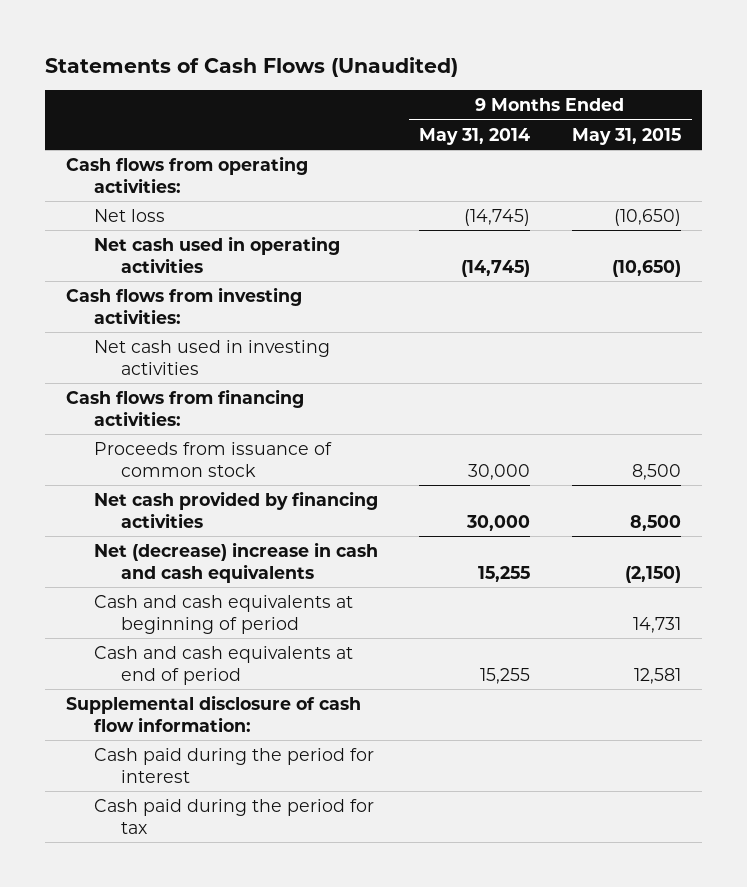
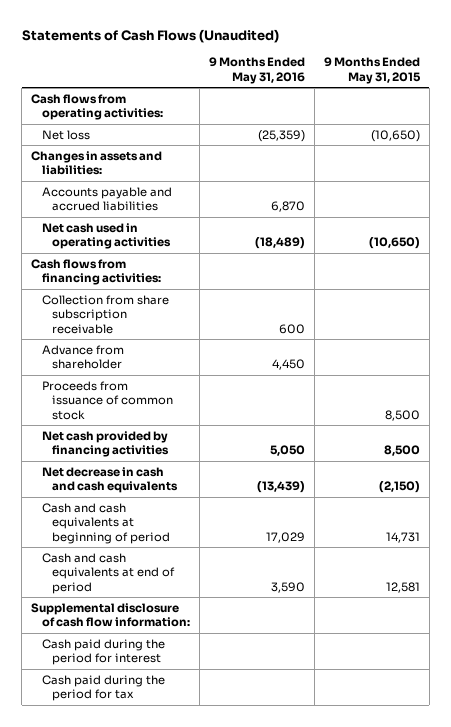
- | 9 Months Ended May 31, 2014 | 9 Months Ended May 31, 2015
+ | 9 Months Ended May 31, 2016 | 9 Months Ended May 31, 2015
+ Changes in assets and liabilities:
+ Accounts payable and accrued liabilities | 6,870 |
- Cash flows from investing activities:
- Net cash used in investing activities
+ Collection from share subscription receivable | 600 |
+ Advance from shareholder | 4,450 |
- Net (decrease) increase in cash and cash equivalents | 15,255 | (2,150)
+ Net decrease in cash and cash equivalents | (13,439) | (2,150)

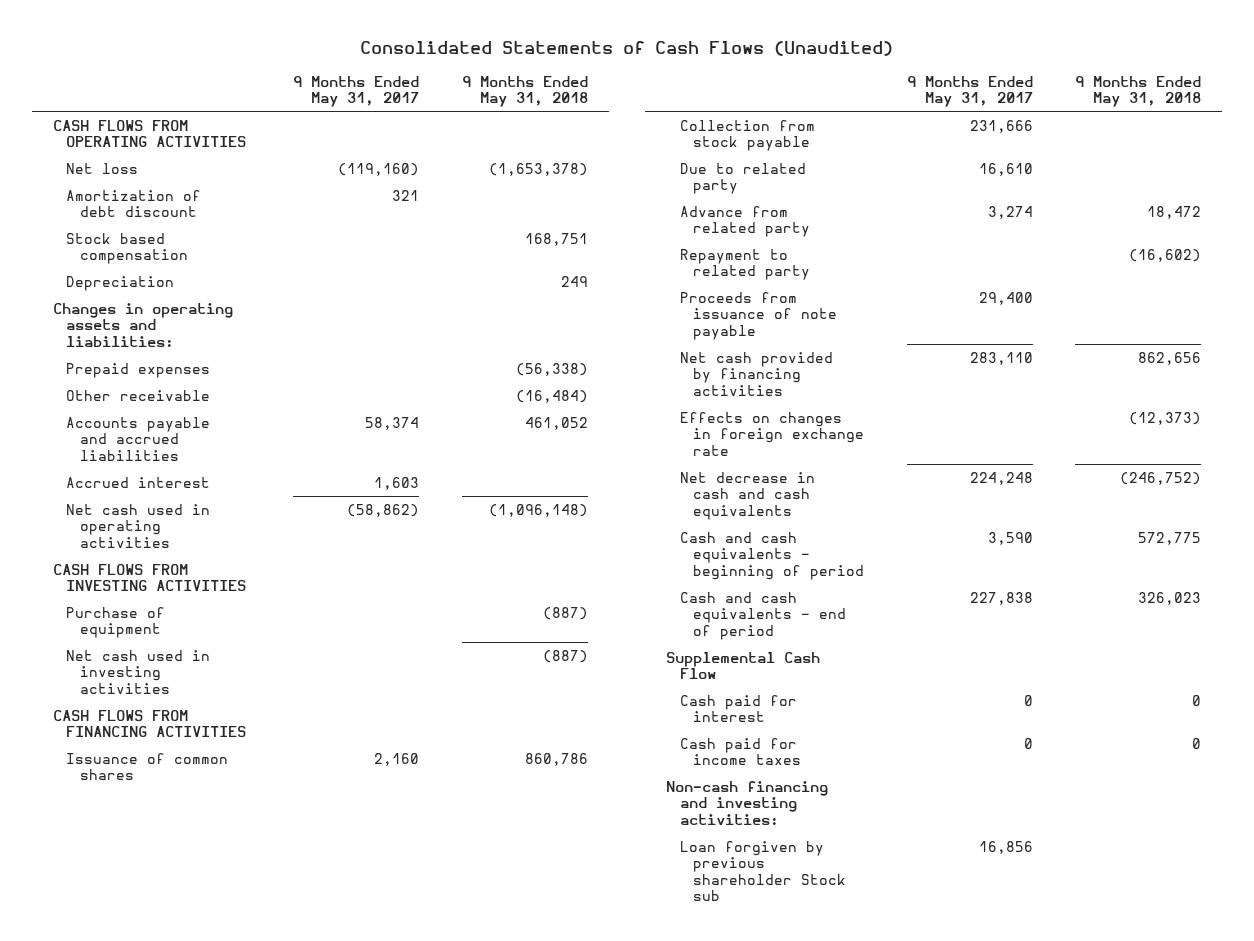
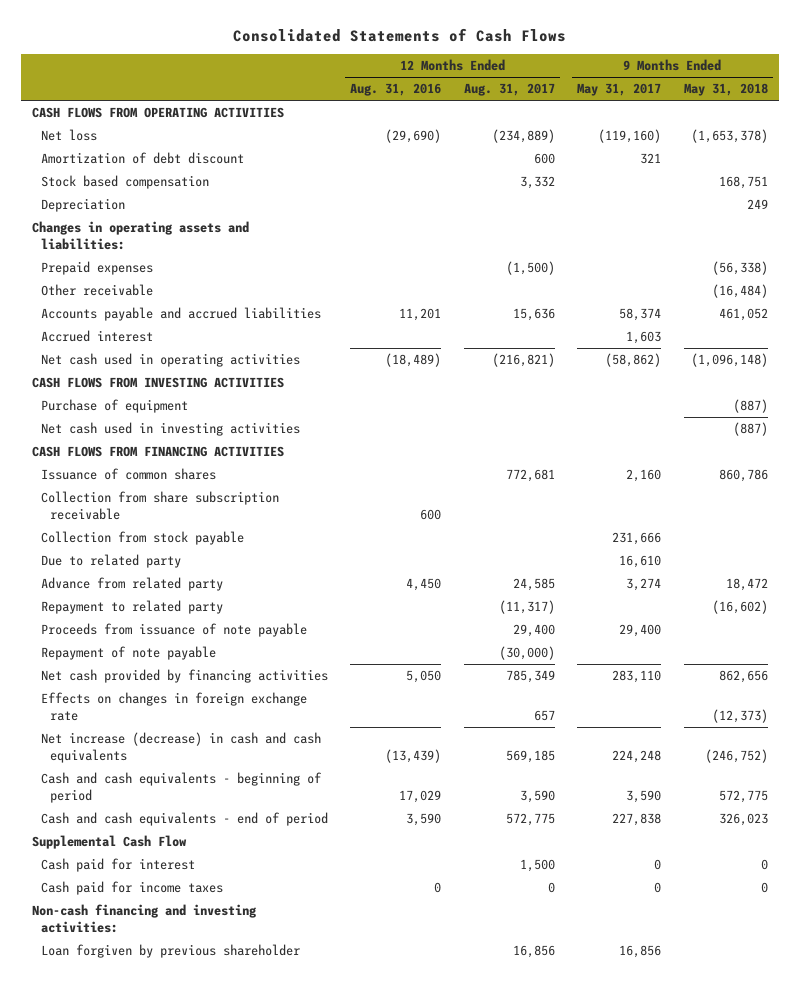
- Consolidated Statements of Cash Flows (Unaudited)
+ Consolidated Statements of Cash Flows
- | 9 Months Ended May 31, 2017 | 9 Months Ended May 31, 2018
+ | 12 Months Ended Aug. 31, 2016 | 12 Months Ended Aug. 31, 2017 | 9 Months Ended May 31, 2017 | 9 Months Ended May 31, 2018
+ Collection from share subscription receivable | 600 | | |
+ Repayment of note payable | | (30,000) | |
- Net decrease in cash and cash equivalents | 224,248 | (246,752)
+ Net increase (decrease) in cash and cash equivalents | (13,439) | 569,185 | 224,248 | (246,752)
- Loan forgiven by previous shareholder Stock sub | 16,856 |
+ Loan forgiven by previous shareholder | | 16,856 | 16,856 |

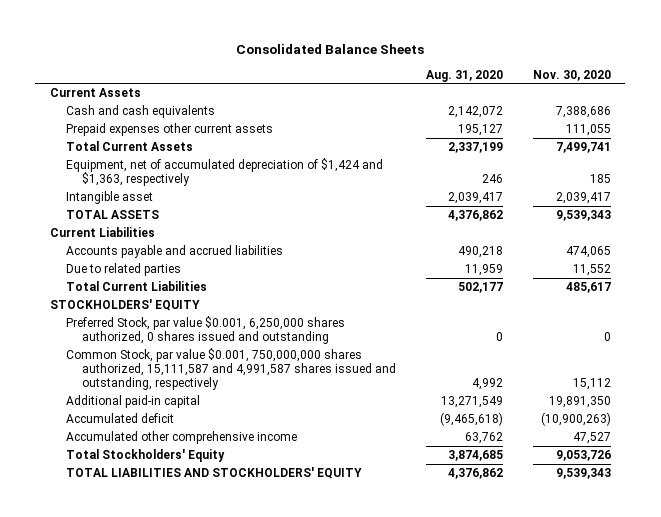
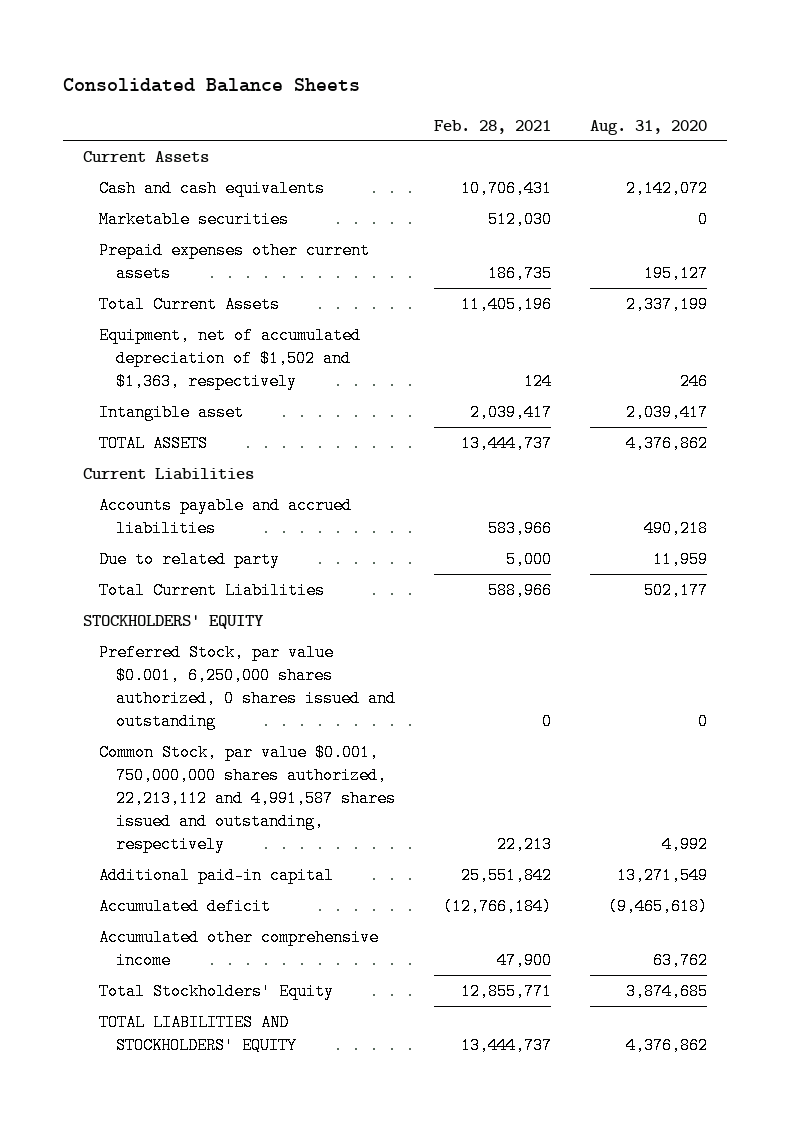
- | Aug. 31, 2020 | Nov. 30, 2020
+ | Feb. 28, 2021 | Aug. 31, 2020
+ Marketable securities | 512,030 | 0
- Equipment, net of accumulated depreciation of $1,424 and $1,363, respectively | 246 | 185
+ Equipment, net of accumulated depreciation of $1,502 and $1,363, respectively | 124 | 246
- Due to related parties | 11,959 | 11,552
+ Due to related party | 5,000 | 11,959
- Common Stock, par value $0.001, 750,000,000 shares authorized, 15,111,587 and 4,991,587 shares issued and outstanding, respectively | 4,992 | 15,112
+ Common Stock, par value $0.001, 750,000,000 shares authorized, 22,213,112 and 4,991,587 shares issued and outstanding, respectively | 22,213 | 4,992

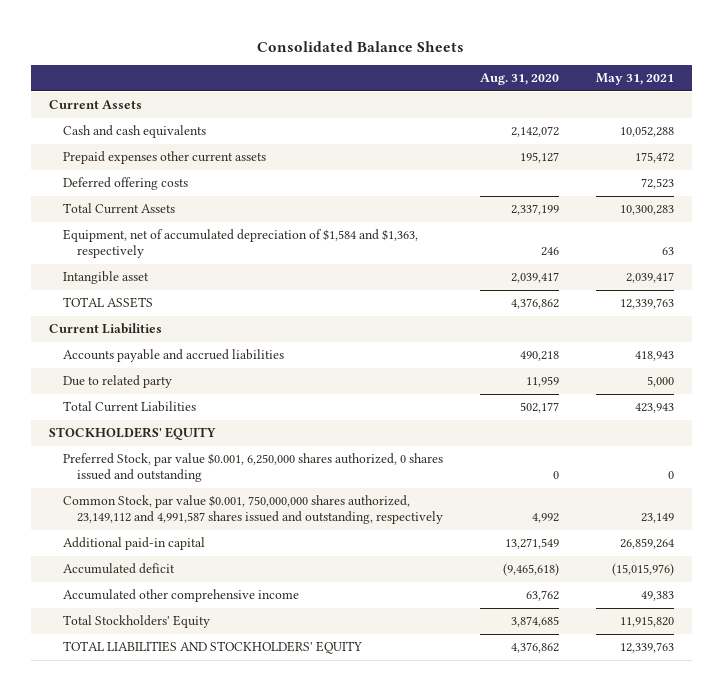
- | Feb. 28, 2021 | Aug. 31, 2020
+ | Aug. 31, 2020 | May 31, 2021
- Marketable securities | 512,030 | 0
+ Deferred offering costs | | 72,523
- Equipment, net of accumulated depreciation of $1,502 and $1,363, respectively | 124 | 246
+ Equipment, net of accumulated depreciation of $1,584 and $1,363, respectively | 246 | 63
- Common Stock, par value $0.001, 750,000,000 shares authorized, 22,213,112 and 4,991,587 shares issued and outstanding, respectively | 22,213 | 4,992
+ Common Stock, par value $0.001, 750,000,000 shares authorized, 23,149,112 and 4,991,587 shares issued and outstanding, respectively | 4,992 | 23,149

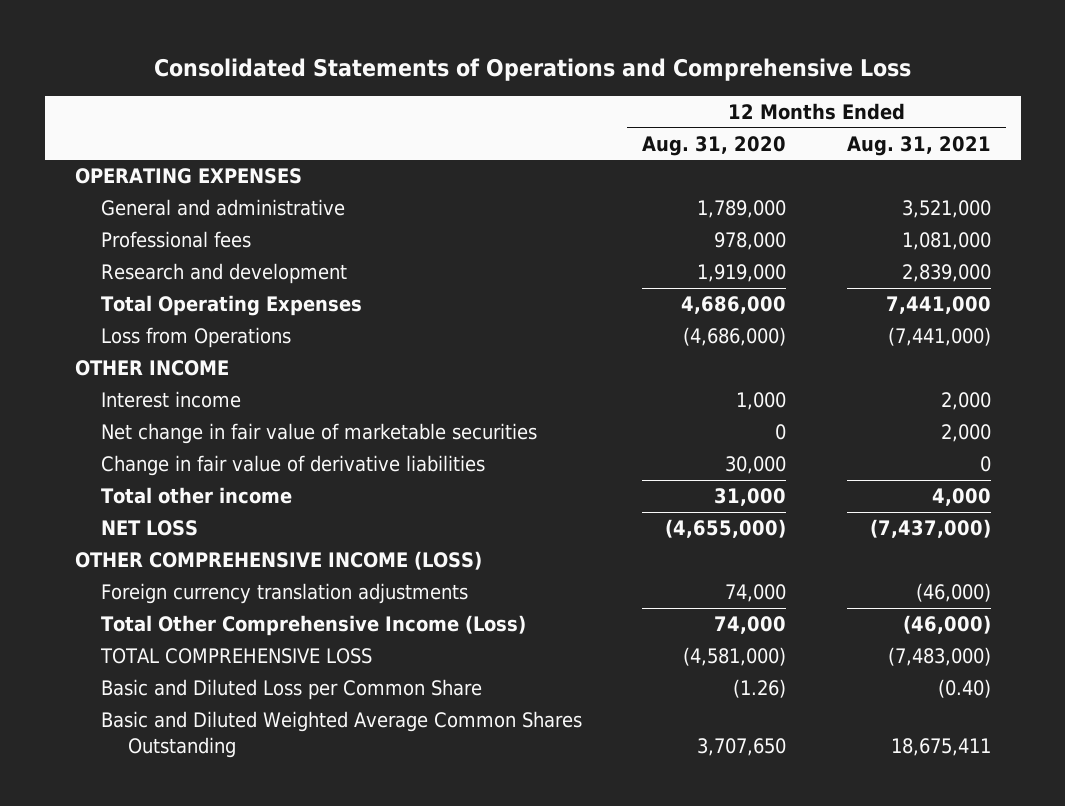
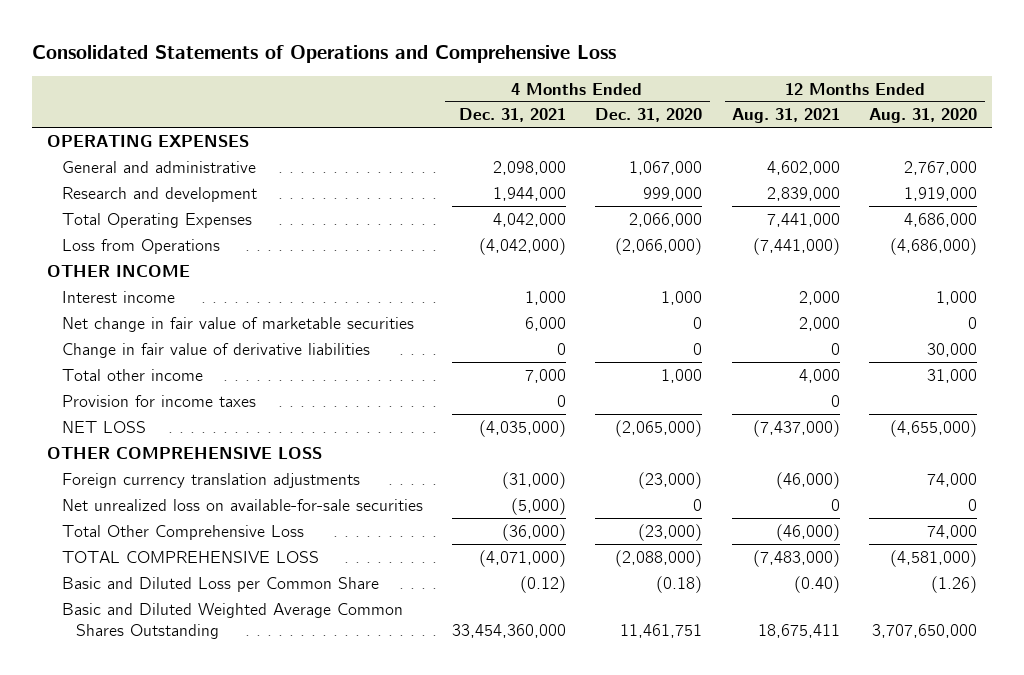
- | 12 Months Ended Aug. 31, 2020 | 12 Months Ended Aug. 31, 2021
+ | 4 Months Ended Dec. 31, 2021 | 4 Months Ended Dec. 31, 2020 | 12 Months Ended Aug. 31, 2021 | 12 Months Ended Aug. 31, 2020
- General and administrative | 1,789,000 | 3,521,000
- Professional fees | 978,000 | 1,081,000
+ General and administrative | 2,098,000 | 1,067,000 | 4,602,000 | 2,767,000
+ Provision for income taxes | 0 | | 0 |
- OTHER COMPREHENSIVE INCOME (LOSS)
+ OTHER COMPREHENSIVE LOSS
- Total Other Comprehensive Income (Loss) | 74,000 | (46,000)
+ Net unrealized loss on available-for-sale securities | (5,000) | 0 | 0 | 0
+ Total Other Comprehensive Loss | (36,000) | (23,000) | (46,000) | 74,000
- Basic and Diluted Weighted Average Common Shares Outstanding | 3,707,650 | 18,675,411
+ Basic and Diluted Weighted Average Common Shares Outstanding | 33,454,360,000 | 11,461,751 | 18,675,411 | 3,707,650,000

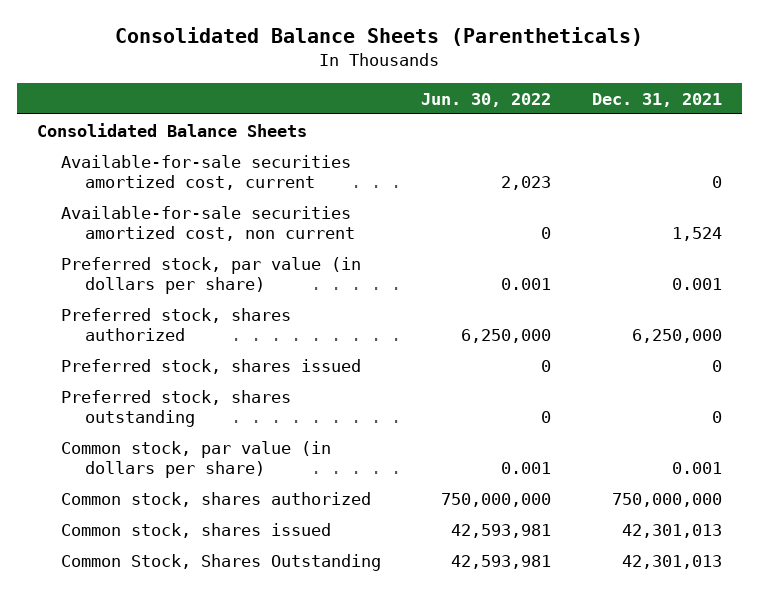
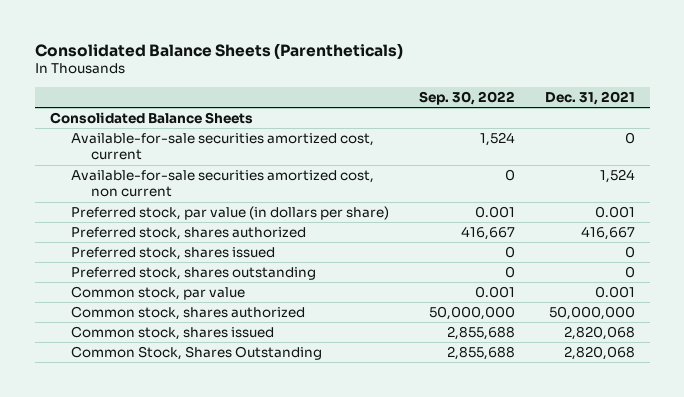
- | Jun. 30, 2022 | Dec. 31, 2021
+ | Sep. 30, 2022 | Dec. 31, 2021
- Preferred stock, shares authorized | 6,250,000 | 6,250,000
+ Preferred stock, shares authorized | 416,667 | 416,667
- Common stock, par value (in dollars per share) | 0.001 | 0.001
- Common stock, shares authorized | 750,000,000 | 750,000,000
- Common stock, shares issued | 42,593,981 | 42,301,013
- Common Stock, Shares Outstanding | 42,593,981 | 42,301,013
+ Common stock, par value | 0.001 | 0.001
+ Common stock, shares authorized | 50,000,000 | 50,000,000
+ Common stock, shares issued | 2,855,688 | 2,820,068
+ Common Stock, Shares Outstanding | 2,855,688 | 2,820,068

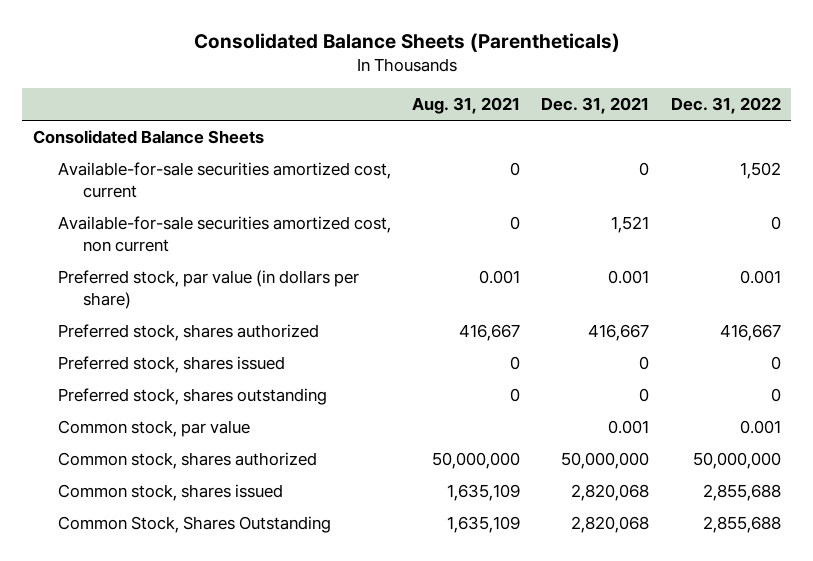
- | Sep. 30, 2022 | Dec. 31, 2021
+ | Aug. 31, 2021 | Dec. 31, 2021 | Dec. 31, 2022
- Available-for-sale securities amortized cost, non current | 0 | 1,524
+ Available-for-sale securities amortized cost, non current | 0 | 1,521 | 0

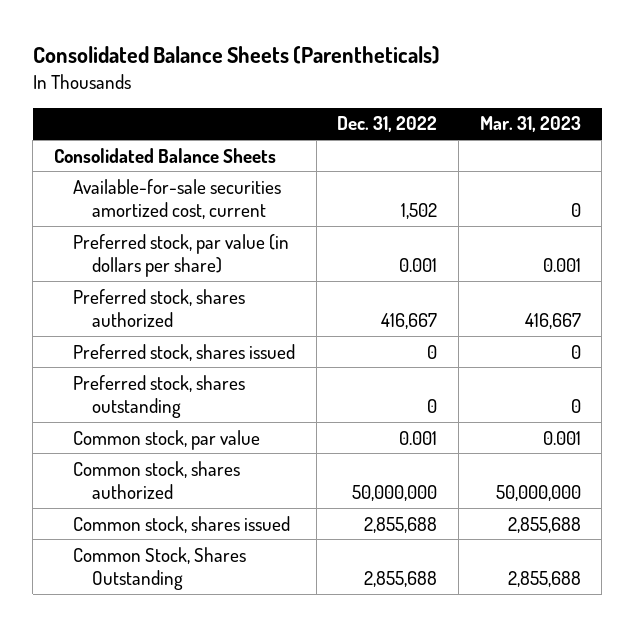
- | Aug. 31, 2021 | Dec. 31, 2021 | Dec. 31, 2022
+ | Dec. 31, 2022 | Mar. 31, 2023
- Available-for-sale securities amortized cost, non current | 0 | 1,521 | 0

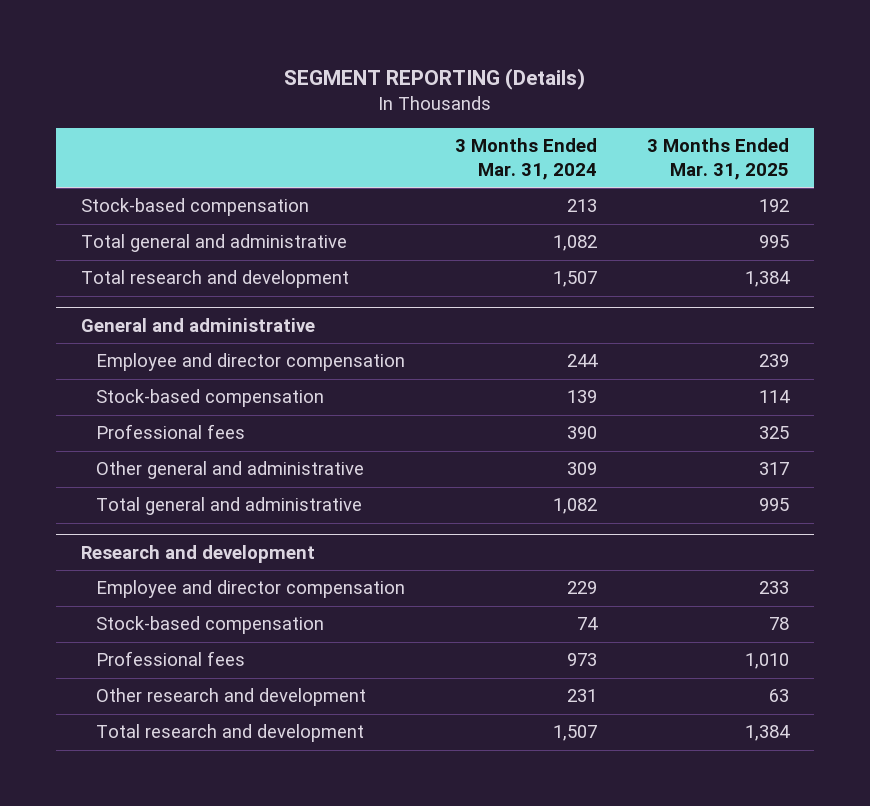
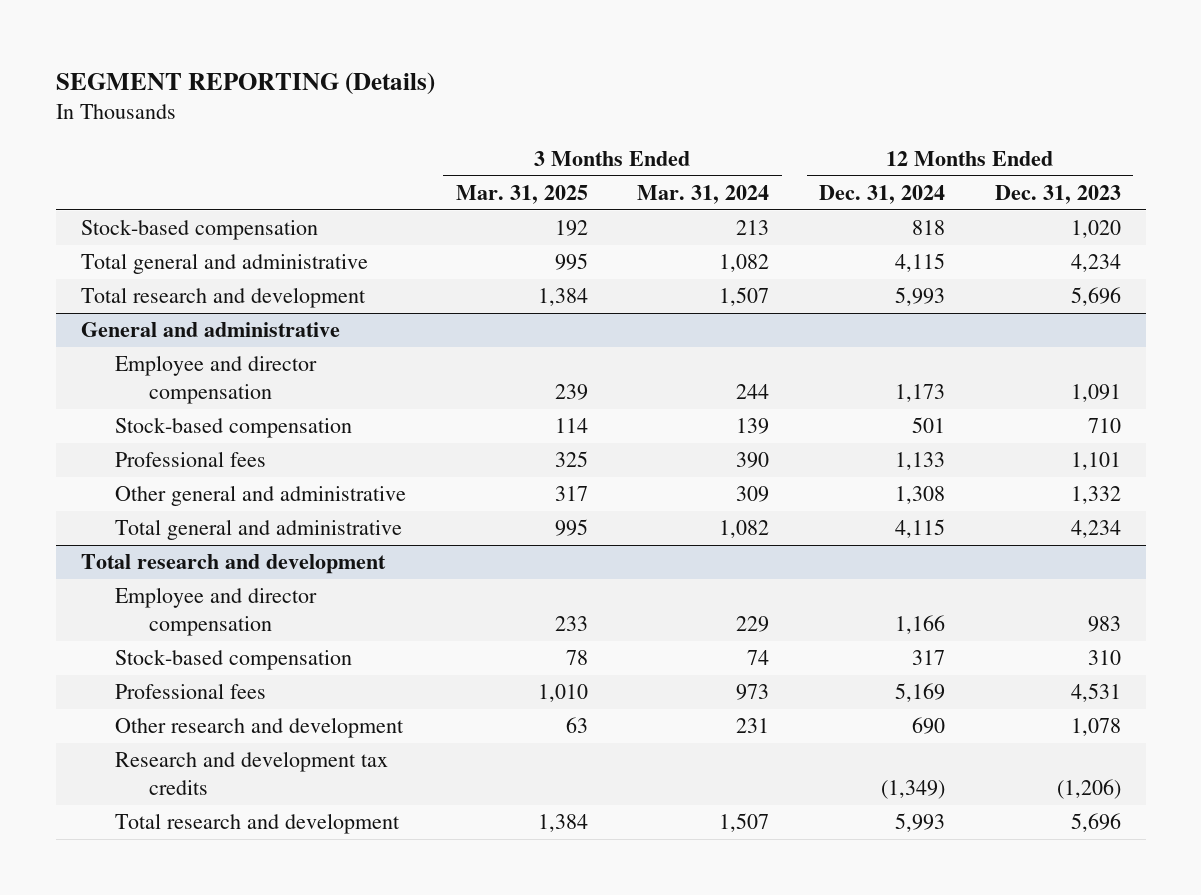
- | 3 Months Ended Mar. 31, 2024 | 3 Months Ended Mar. 31, 2025
+ | 3 Months Ended Mar. 31, 2025 | 3 Months Ended Mar. 31, 2024 | 12 Months Ended Dec. 31, 2024 | 12 Months Ended Dec. 31, 2023
- Research and development
+ Total research and development
+ Research and development tax credits | | | (1,349) | (1,206)

